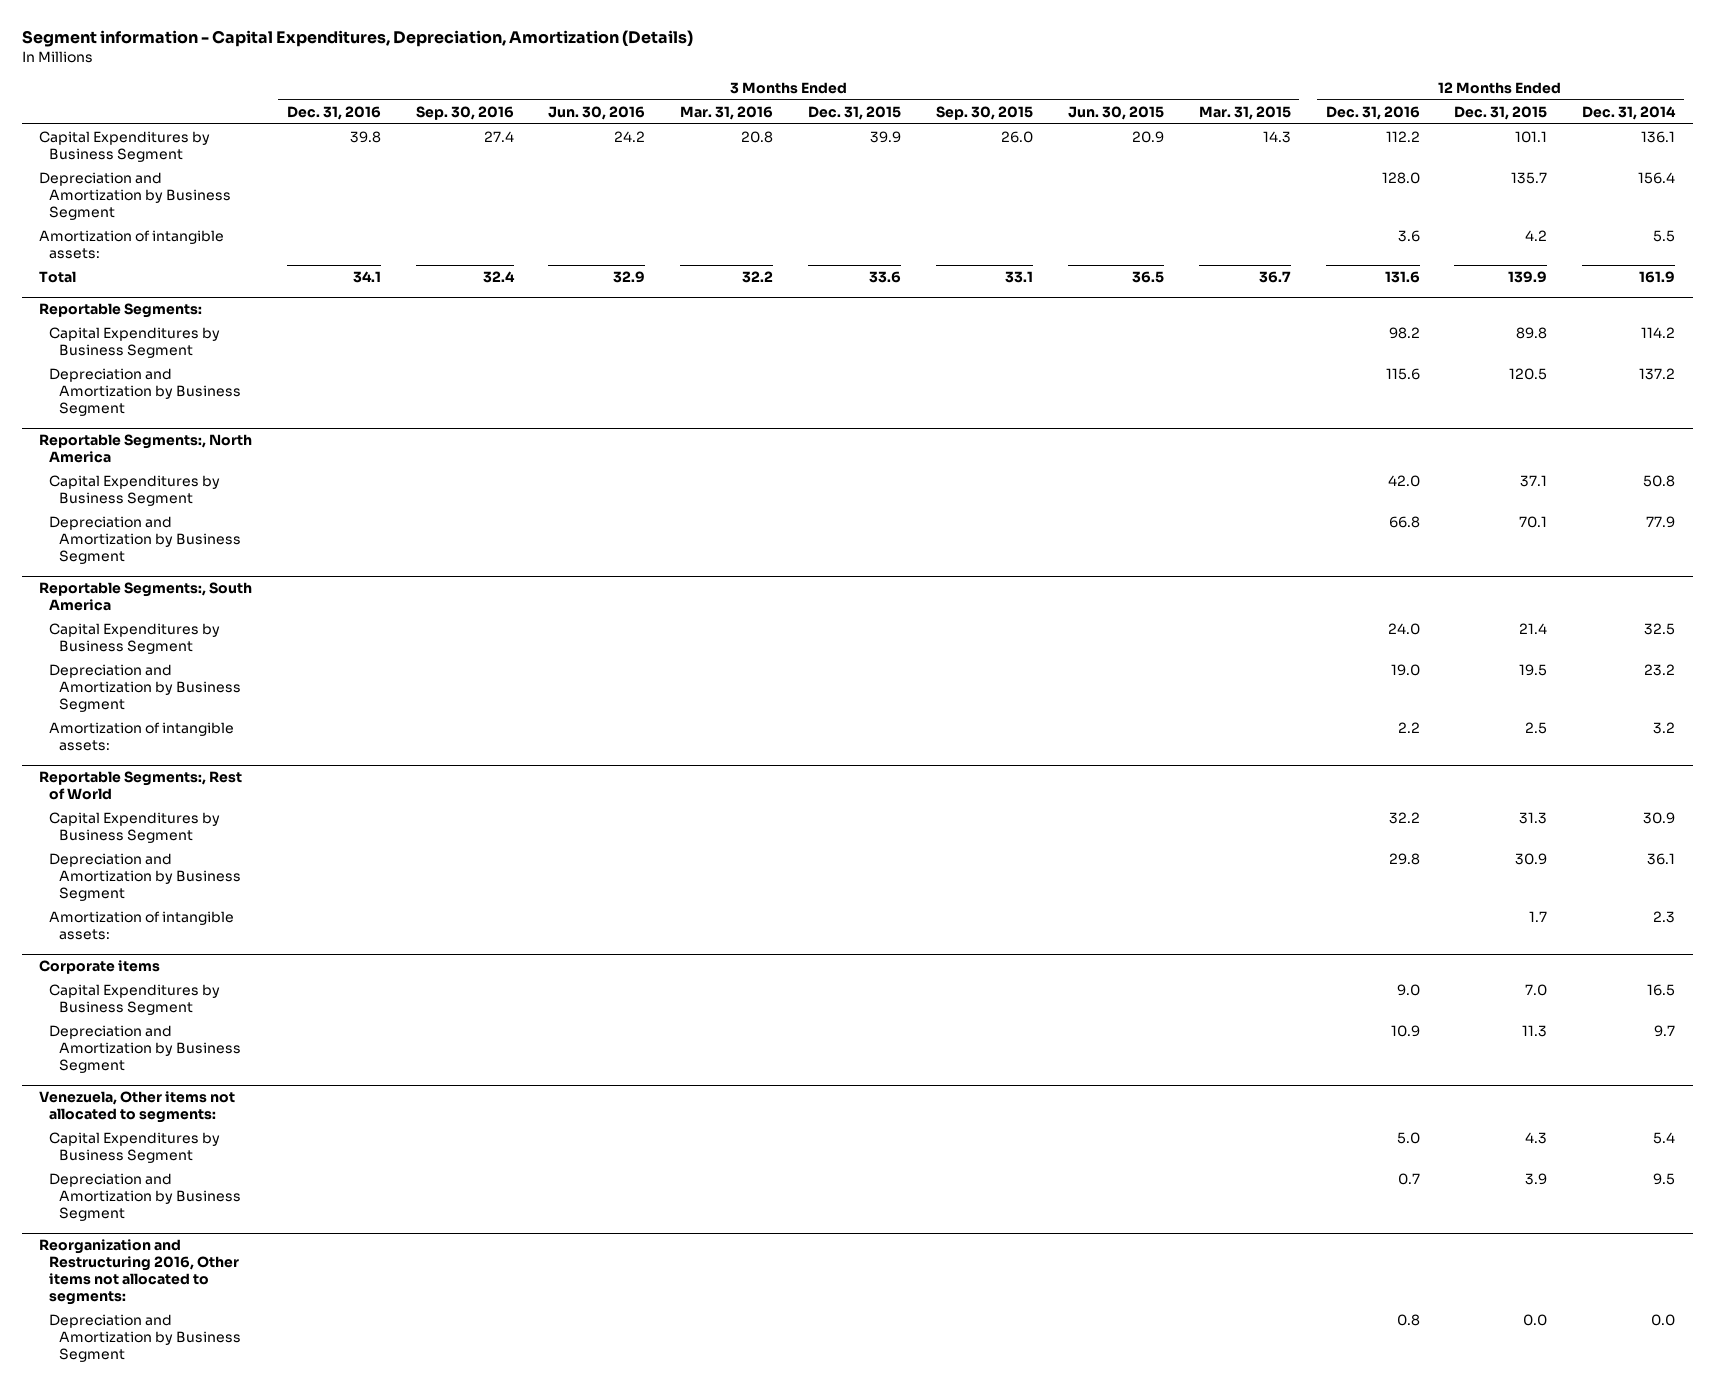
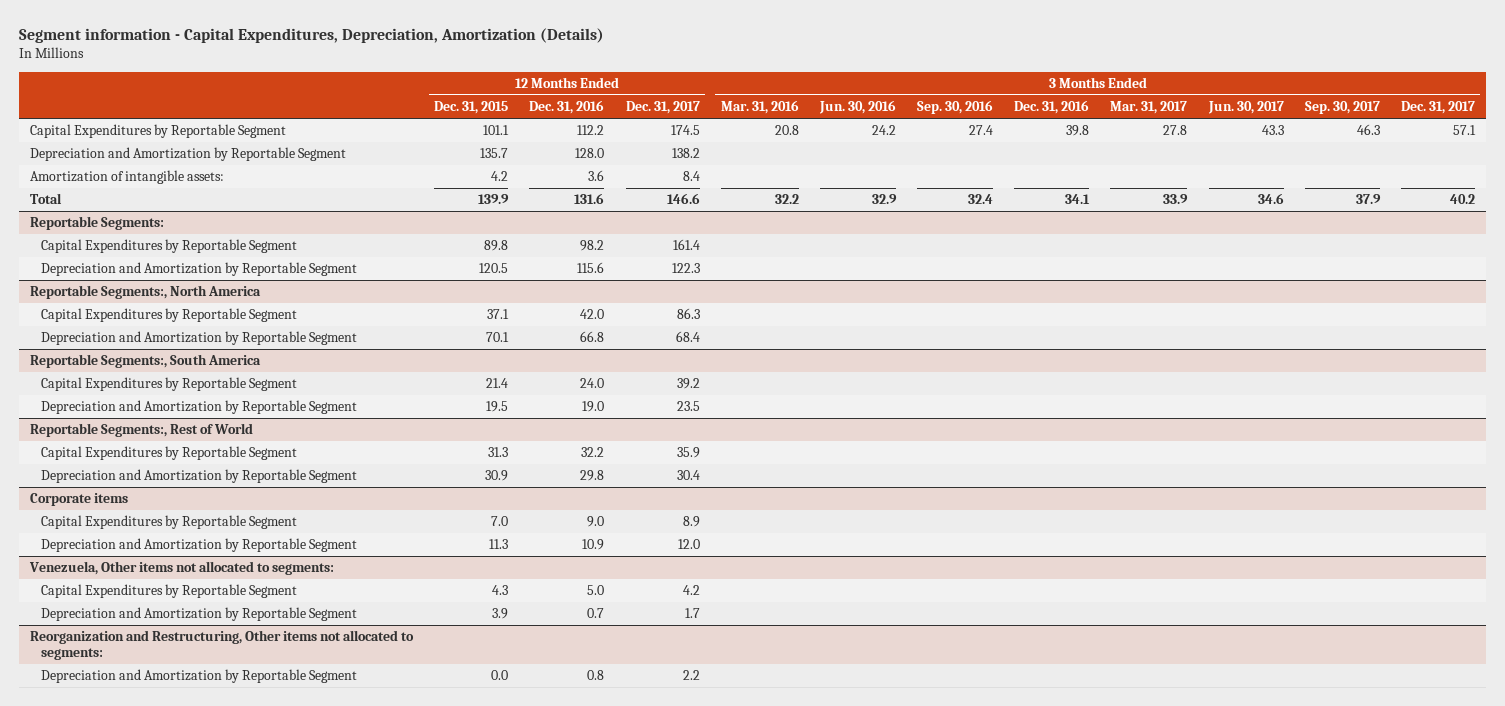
- | 3 Months Ended Dec. 31, 2016 | 3 Months Ended Sep. 30, 2016 | 3 Months Ended Jun. 30, 2016 | 3 Months Ended Mar. 31, 2016 | 3 Months Ended Dec. 31, 2015 | 3 Months Ended Sep. 30, 2015 | 3 Months Ended Jun. 30, 2015 | 3 Months Ended Mar. 31, 2015 | 12 Months Ended Dec. 31, 2016 | 12 Months Ended Dec. 31, 2015 | 12 Months Ended Dec. 31, 2014
+ | 12 Months Ended Dec. 31, 2015 | 12 Months Ended Dec. 31, 2016 | 12 Months Ended Dec. 31, 2017 | 3 Months Ended Mar. 31, 2016 | 3 Months Ended Jun. 30, 2016 | 3 Months Ended Sep. 30, 2016 | 3 Months Ended Dec. 31, 2016 | 3 Months Ended Mar. 31, 2017 | 3 Months Ended Jun. 30, 2017 | 3 Months Ended Sep. 30, 2017 | 3 Months Ended Dec. 31, 2017
- Capital Expenditures by Business Segment | 39.8 | 27.4 | 24.2 | 20.8 | 39.9 | 26.0 | 20.9 | 14.3 | 112.2 | 101.1 | 136.1
- Depreciation and Amortization by Business Segment | | | | | | | | | 128.0 | 135.7 | 156.4
+ Capital Expenditures by Reportable Segment | 101.1 | 112.2 | 174.5 | 20.8 | 24.2 | 27.4 | 39.8 | 27.8 | 43.3 | 46.3 | 57.1
+ Depreciation and Amortization by Reportable Segment | 135.7 | 128.0 | 138.2 | | | | | | | |
@ Reportable Segments:
- Capital Expenditures by Business Segment | | | | | | | | | 98.2 | 89.8 | 114.2
- Depreciation and Amortization by Business Segment | | | | | | | | | 115.6 | 120.5 | 137.2
+ Capital Expenditures by Reportable Segment | 89.8 | 98.2 | 161.4 | | | | | | | |
+ Depreciation and Amortization by Reportable Segment | 120.5 | 115.6 | 122.3 | | | | | | | |
@ Reportable Segments:, North America
- Capital Expenditures by Business Segment | | | | | | | | | 42.0 | 37.1 | 50.8
- Depreciation and Amortization by Business Segment | | | | | | | | | 66.8 | 70.1 | 77.9
+ Capital Expenditures by Reportable Segment | 37.1 | 42.0 | 86.3 | | | | | | | |
+ Depreciation and Amortization by Reportable Segment | 70.1 | 66.8 | 68.4 | | | | | | | |
@ Reportable Segments:, South America
- Capital Expenditures by Business Segment | | | | | | | | | 24.0 | 21.4 | 32.5
- Depreciation and Amortization by Business Segment | | | | | | | | | 19.0 | 19.5 | 23.2
- Amortization of intangible assets: | | | | | | | | | 2.2 | 2.5 | 3.2
+ Capital Expenditures by Reportable Segment | 21.4 | 24.0 | 39.2 | | | | | | | |
+ Depreciation and Amortization by Reportable Segment | 19.5 | 19.0 | 23.5 | | | | | | | |
@ Reportable Segments:, Rest of World
- Capital Expenditures by Business Segment | | | | | | | | | 32.2 | 31.3 | 30.9
- Depreciation and Amortization by Business Segment | | | | | | | | | 29.8 | 30.9 | 36.1
- Amortization of intangible assets: | | | | | | | | | | 1.7 | 2.3
+ Capital Expenditures by Reportable Segment | 31.3 | 32.2 | 35.9 | | | | | | | |
+ Depreciation and Amortization by Reportable Segment | 30.9 | 29.8 | 30.4 | | | | | | | |
@ Corporate items
- Capital Expenditures by Business Segment | | | | | | | | | 9.0 | 7.0 | 16.5
- Depreciation and Amortization by Business Segment | | | | | | | | | 10.9 | 11.3 | 9.7
+ Capital Expenditures by Reportable Segment | 7.0 | 9.0 | 8.9 | | | | | | | |
+ Depreciation and Amortization by Reportable Segment | 11.3 | 10.9 | 12.0 | | | | | | | |
@ Venezuela, Other items not allocated to segments:
- Capital Expenditures by Business Segment | | | | | | | | | 5.0 | 4.3 | 5.4
- Depreciation and Amortization by Business Segment | | | | | | | | | 0.7 | 3.9 | 9.5
- Reorganization and Restructuring 2016, Other items not allocated to segments:
- Depreciation and Amortization by Business Segment | | | | | | | | | 0.8 | 0.0 | 0.0
@ Venezuela, Other items not allocated to segments:
+ Capital Expenditures by Reportable Segment | 4.3 | 5.0 | 4.2 | | | | | | | |
+ Depreciation and Amortization by Reportable Segment | 3.9 | 0.7 | 1.7 | | | | | | | |
+ Reorganization and Restructuring, Other items not allocated to segments:
+ Depreciation and Amortization by Reportable Segment | 0.0 | 0.8 | 2.2 | | | | | | | |

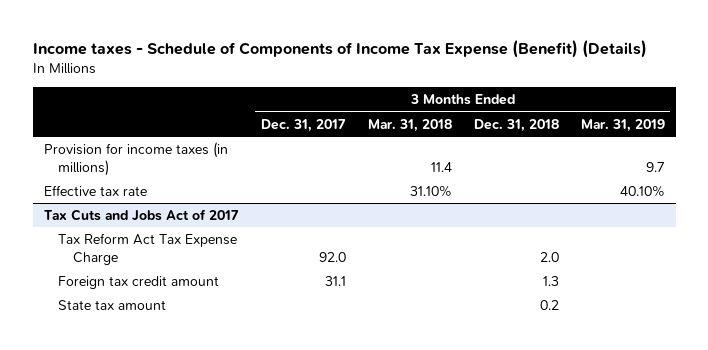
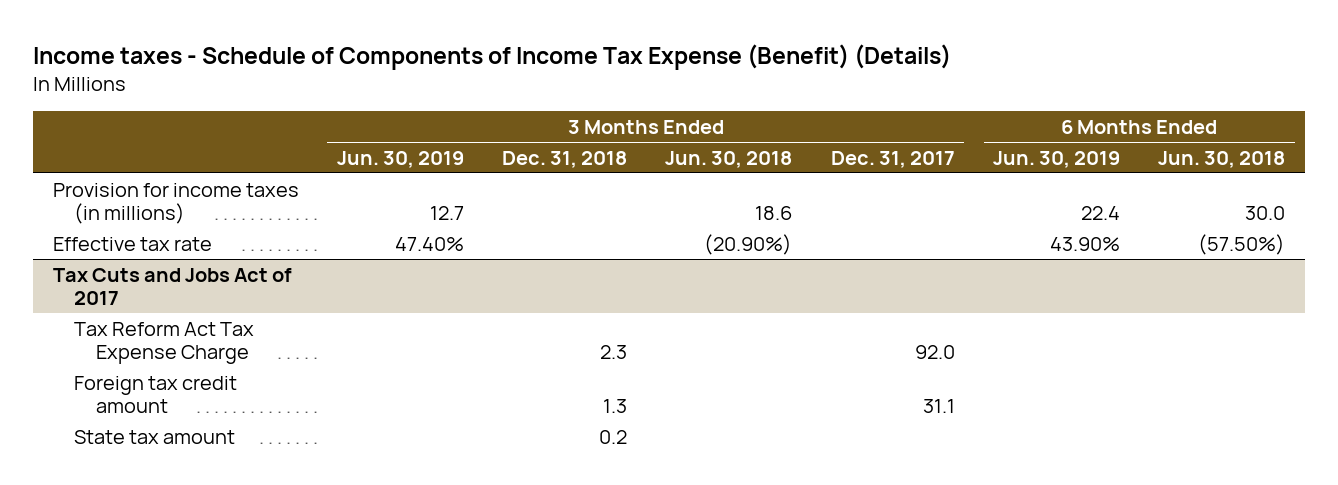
- | 3 Months Ended Dec. 31, 2017 | 3 Months Ended Mar. 31, 2018 | 3 Months Ended Dec. 31, 2018 | 3 Months Ended Mar. 31, 2019
+ | 3 Months Ended Jun. 30, 2019 | 3 Months Ended Dec. 31, 2018 | 3 Months Ended Jun. 30, 2018 | 3 Months Ended Dec. 31, 2017 | 6 Months Ended Jun. 30, 2019 | 6 Months Ended Jun. 30, 2018
@ Tax Cuts and Jobs Act of 2017
- Tax Reform Act Tax Expense Charge | 92.0 | | 2.0 |
+ Tax Reform Act Tax Expense Charge | | 2.3 | | 92.0 | |

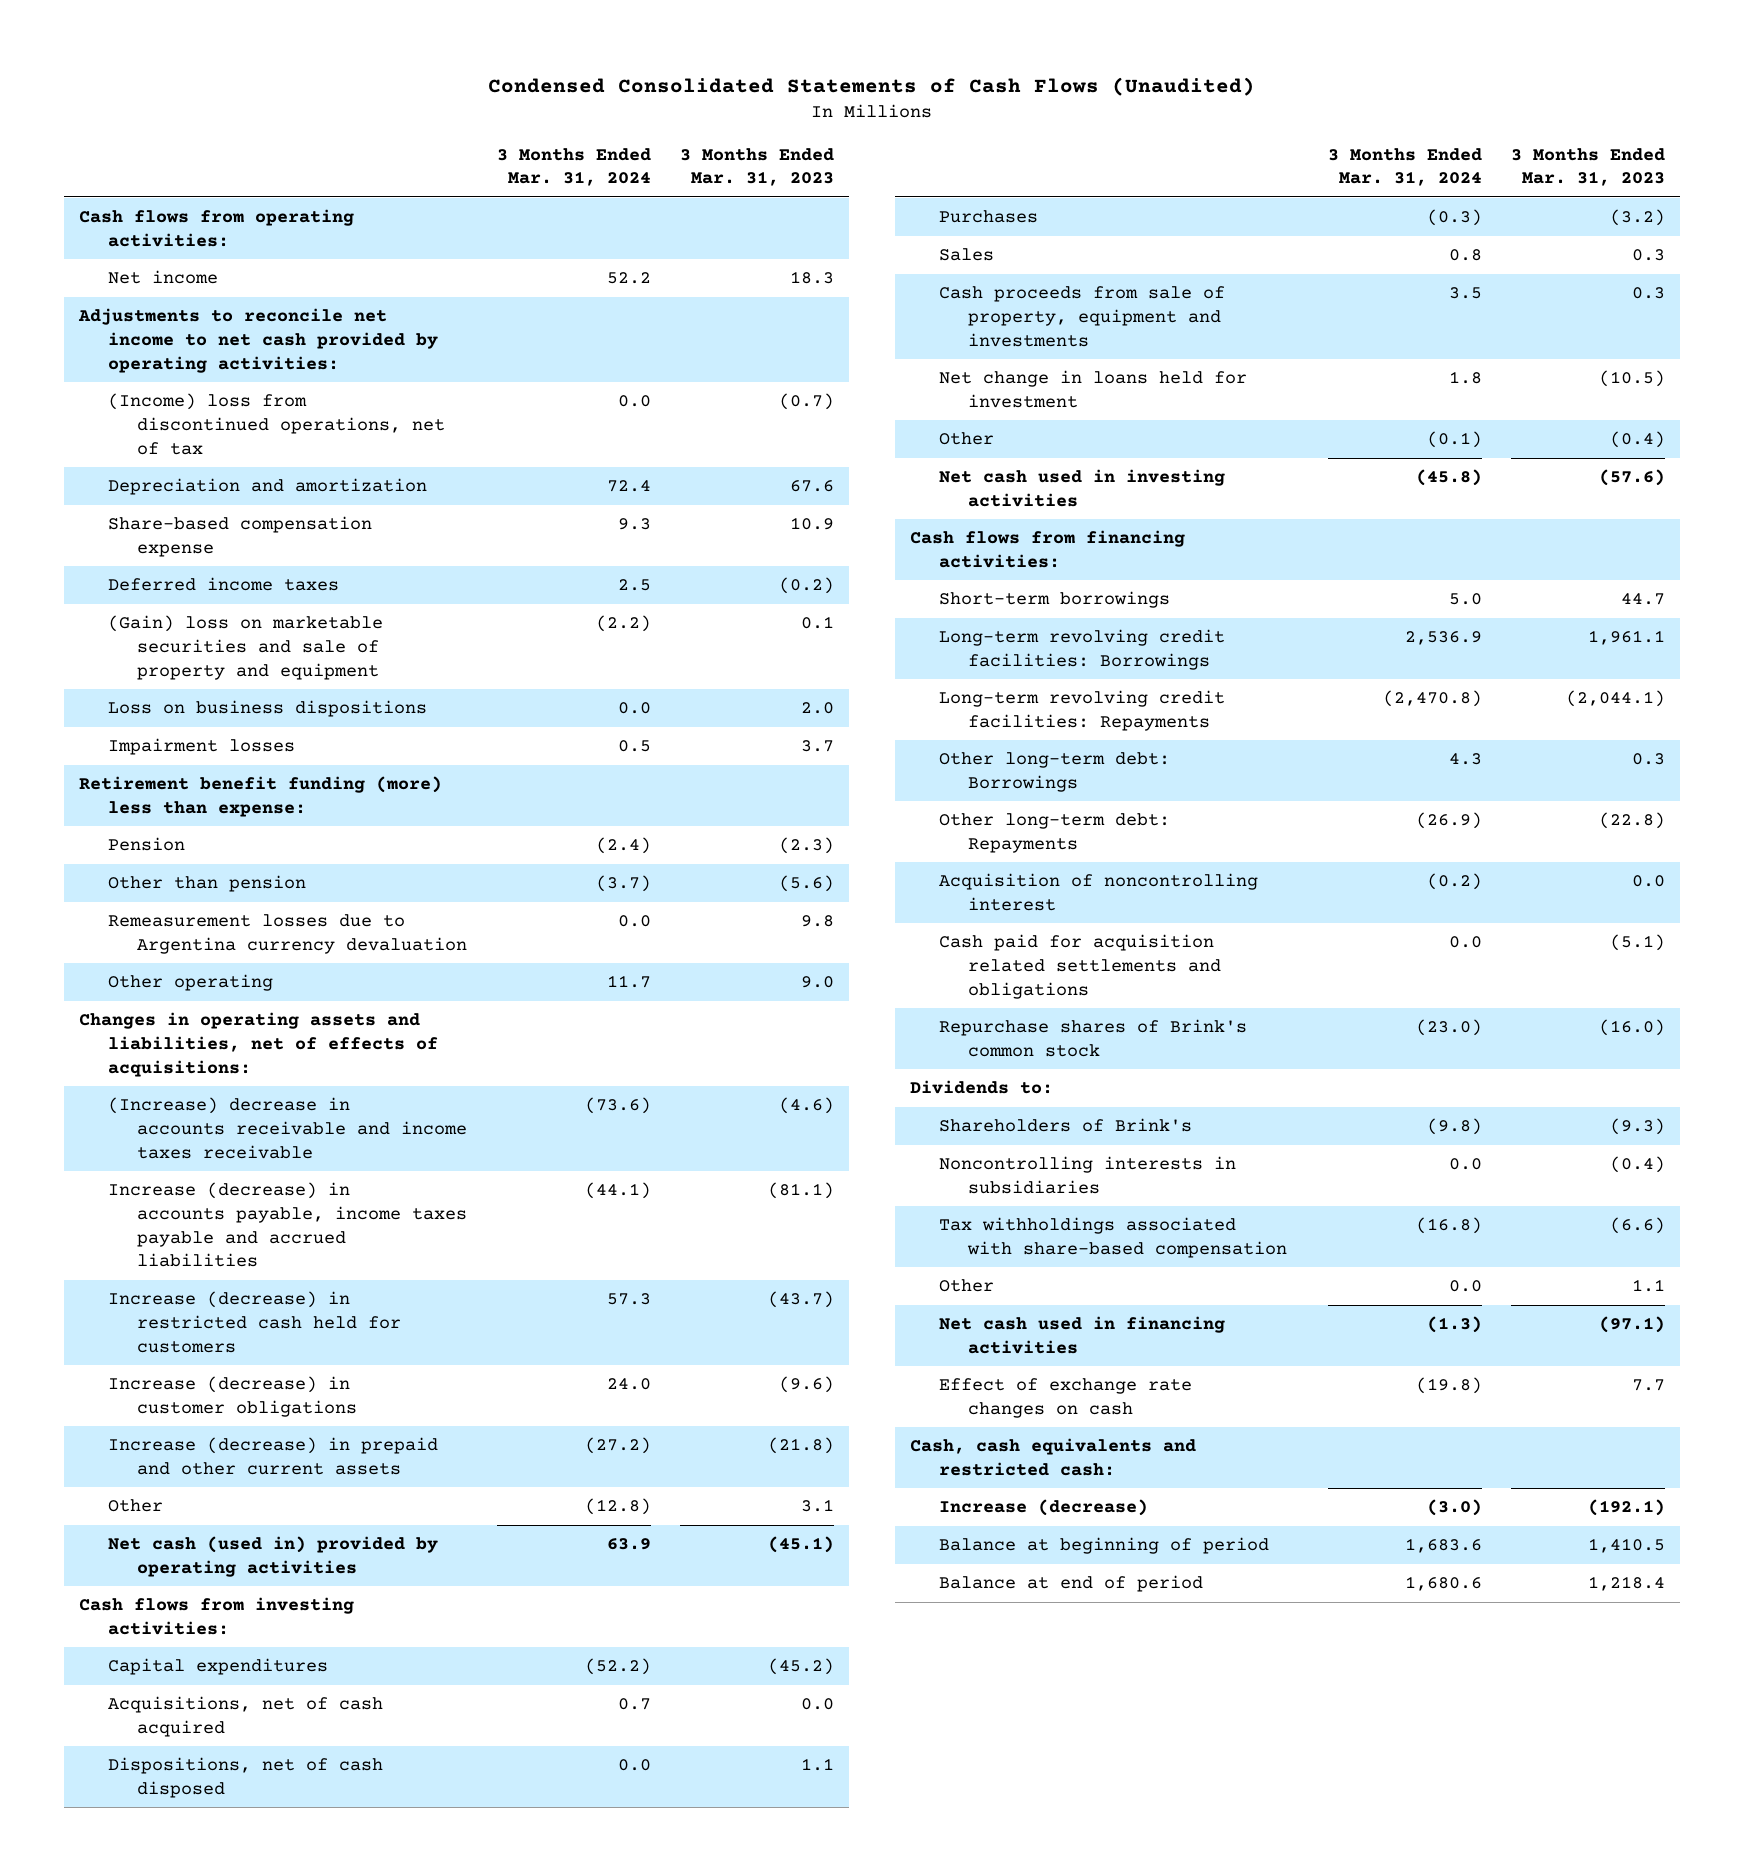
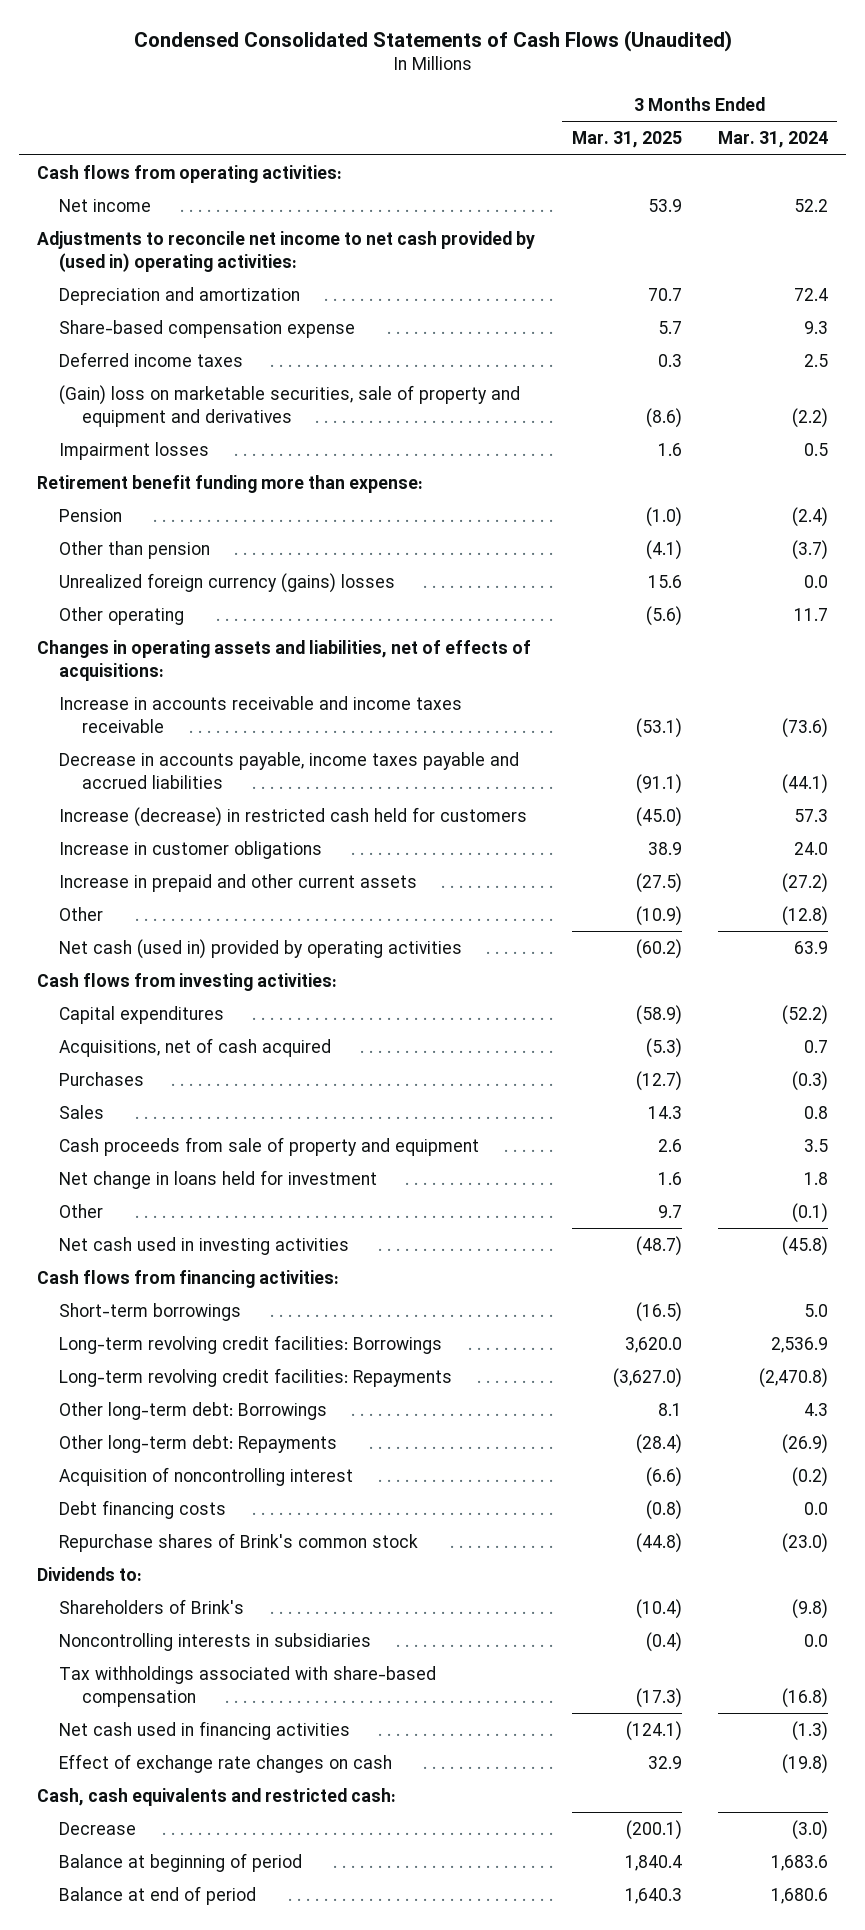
- | 3 Months Ended Mar. 31, 2024 | 3 Months Ended Mar. 31, 2023
+ | 3 Months Ended Mar. 31, 2025 | 3 Months Ended Mar. 31, 2024
- Adjustments to reconcile net income to net cash provided by operating activities:
- (Income) loss from discontinued operations, net of tax | 0.0 | (0.7)
+ Adjustments to reconcile net income to net cash provided by (used in) operating activities:
- (Gain) loss on marketable securities and sale of property and equipment | (2.2) | 0.1
- Loss on business dispositions | 0.0 | 2.0
+ (Gain) loss on marketable securities, sale of property and equipment and derivatives | (8.6) | (2.2)
- Retirement benefit funding (more) less than expense:
+ Retirement benefit funding more than expense:
- Remeasurement losses due to Argentina currency devaluation | 0.0 | 9.8
+ Unrealized foreign currency (gains) losses | 15.6 | 0.0
- (Increase) decrease in accounts receivable and income taxes receivable | (73.6) | (4.6)
- Increase (decrease) in accounts payable, income taxes payable and accrued liabilities | (44.1) | (81.1)
+ Increase in accounts receivable and income taxes receivable | (53.1) | (73.6)
+ Decrease in accounts payable, income taxes payable and accrued liabilities | (91.1) | (44.1)
- Increase (decrease) in customer obligations | 24.0 | (9.6)
- Increase (decrease) in prepaid and other current assets | (27.2) | (21.8)
+ Increase in customer obligations | 38.9 | 24.0
+ Increase in prepaid and other current assets | (27.5) | (27.2)
- Dispositions, net of cash disposed | 0.0 | 1.1
- Cash proceeds from sale of property, equipment and investments | 3.5 | 0.3
+ Cash proceeds from sale of property and equipment | 2.6 | 3.5
- Cash paid for acquisition related settlements and obligations | 0.0 | (5.1)
+ Debt financing costs | (0.8) | 0.0
- Other | 0.0 | 1.1
- Increase (decrease) | (3.0) | (192.1)
+ Decrease | (200.1) | (3.0)

